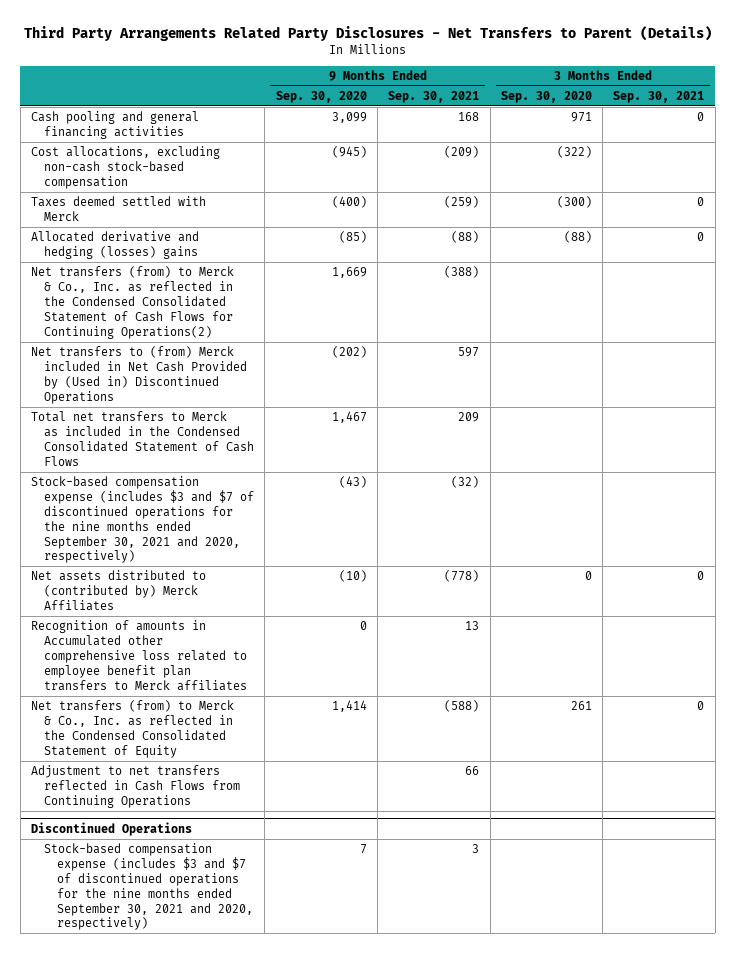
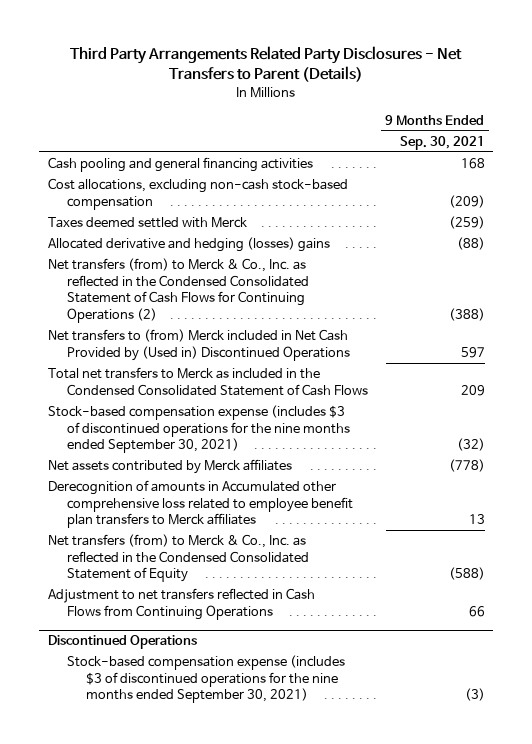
- | 9 Months Ended Sep. 30, 2020 | 9 Months Ended Sep. 30, 2021 | 3 Months Ended Sep. 30, 2020 | 3 Months Ended Sep. 30, 2021
+ | 9 Months Ended Sep. 30, 2021
- Net transfers (from) to Merck & Co., Inc. as reflected in the Condensed Consolidated Statement of Cash Flows for Continuing Operations(2) | 1,669 | (388) | |
+ Net transfers (from) to Merck & Co., Inc. as reflected in the Condensed Consolidated Statement of Cash Flows for Continuing Operations (2) | (388)
- Stock-based compensation expense (includes $3 and $7 of discontinued operations for the nine months ended September 30, 2021 and 2020, respectively) | (43) | (32) | |
- Net assets distributed to (contributed by) Merck Affiliates | (10) | (778) | 0 | 0
- Recognition of amounts in Accumulated other comprehensive loss related to employee benefit plan transfers to Merck affiliates | 0 | 13 | |
+ Stock-based compensation expense (includes $3 of discontinued operations for the nine months ended September 30, 2021) | (32)
+ Net assets contributed by Merck affiliates | (778)
+ Derecognition of amounts in Accumulated other comprehensive loss related to employee benefit plan transfers to Merck affiliates | 13
@ Discontinued Operations
- Stock-based compensation expense (includes $3 and $7 of discontinued operations for the nine months ended September 30, 2021 and 2020, respectively) | 7 | 3 | |
+ Stock-based compensation expense (includes $3 of discontinued operations for the nine months ended September 30, 2021) | (3)

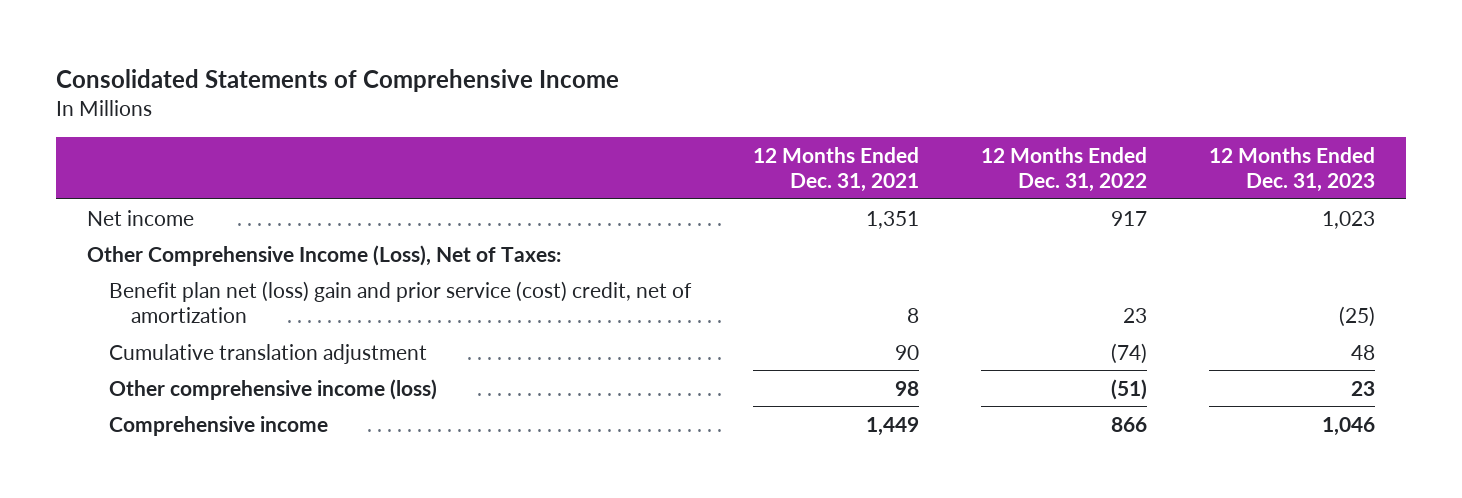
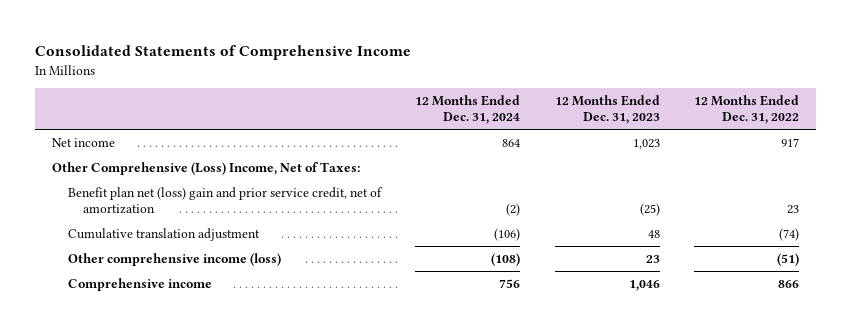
- | 12 Months Ended Dec. 31, 2021 | 12 Months Ended Dec. 31, 2022 | 12 Months Ended Dec. 31, 2023
+ | 12 Months Ended Dec. 31, 2024 | 12 Months Ended Dec. 31, 2023 | 12 Months Ended Dec. 31, 2022
- Other Comprehensive Income (Loss), Net of Taxes:
- Benefit plan net (loss) gain and prior service (cost) credit, net of amortization | 8 | 23 | (25)
+ Other Comprehensive (Loss) Income, Net of Taxes:
+ Benefit plan net (loss) gain and prior service credit, net of amortization | (2) | (25) | 23

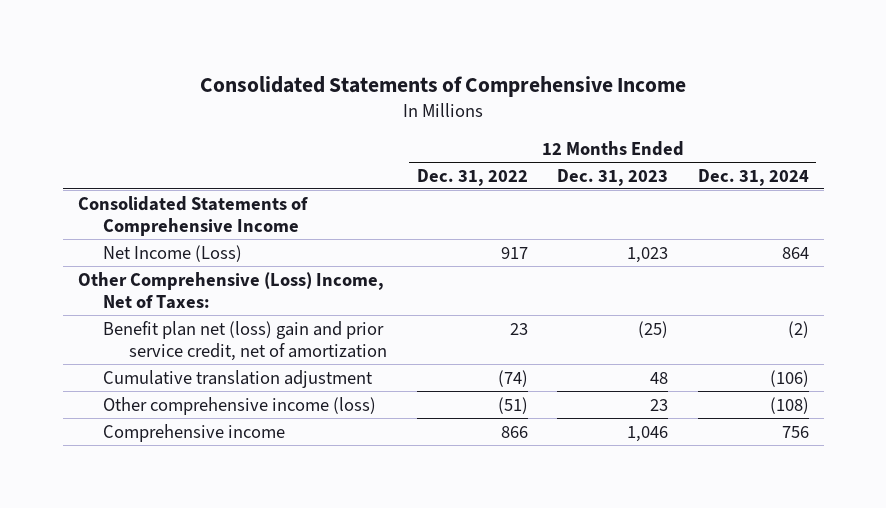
- | 12 Months Ended Dec. 31, 2024 | 12 Months Ended Dec. 31, 2023 | 12 Months Ended Dec. 31, 2022
+ | 12 Months Ended Dec. 31, 2022 | 12 Months Ended Dec. 31, 2023 | 12 Months Ended Dec. 31, 2024
- Net income | 864 | 1,023 | 917
+ Consolidated Statements of Comprehensive Income
+ Net Income (Loss) | 917 | 1,023 | 864

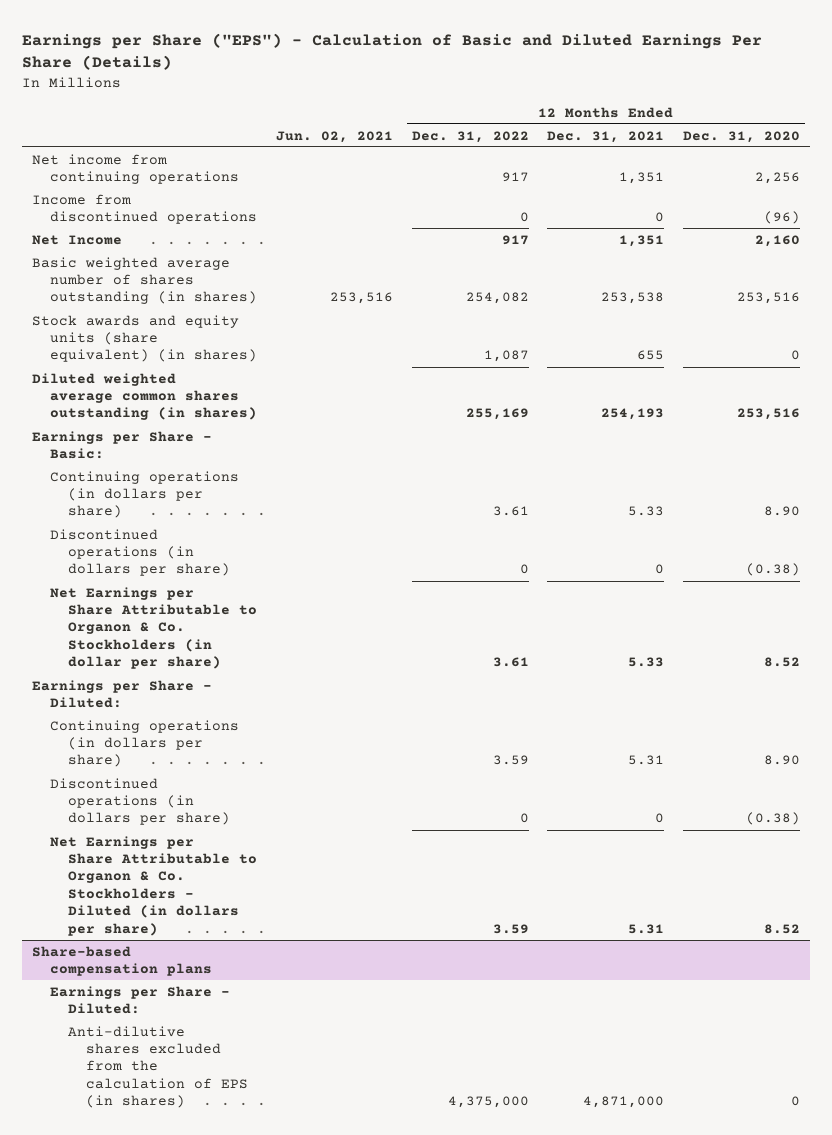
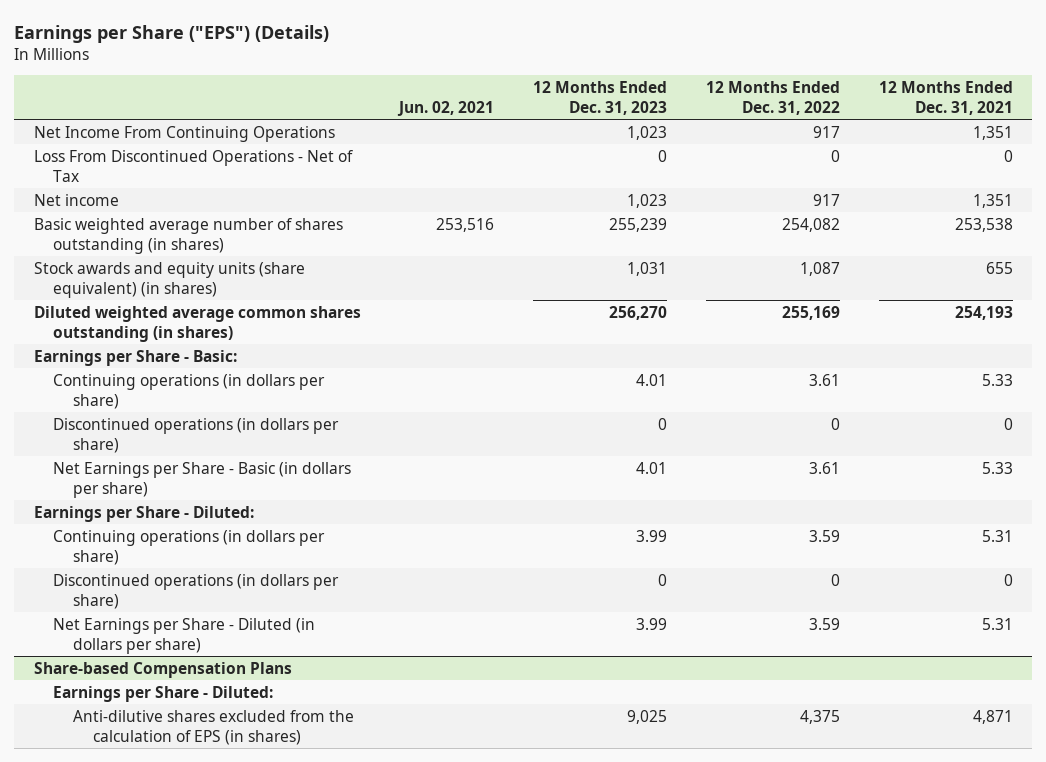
- Earnings per Share ("EPS") - Calculation of Basic and Diluted Earnings Per Share (Details)
+ Earnings per Share ("EPS") (Details)
- | Jun. 02, 2021 | 12 Months Ended Dec. 31, 2022 | 12 Months Ended Dec. 31, 2021 | 12 Months Ended Dec. 31, 2020
+ | Jun. 02, 2021 | 12 Months Ended Dec. 31, 2023 | 12 Months Ended Dec. 31, 2022 | 12 Months Ended Dec. 31, 2021
- Net income from continuing operations | | 917 | 1,351 | 2,256
- Income from discontinued operations | | 0 | 0 | (96)
- Net Income | | 917 | 1,351 | 2,160
+ Net Income From Continuing Operations | | 1,023 | 917 | 1,351
+ Loss From Discontinued Operations - Net of Tax | | 0 | 0 | 0
+ Net income | | 1,023 | 917 | 1,351
- Net Earnings per Share Attributable to Organon & Co. Stockholders (in dollar per share) | | 3.61 | 5.33 | 8.52
+ Net Earnings per Share - Basic (in dollars per share) | | 4.01 | 3.61 | 5.33
- Net Earnings per Share Attributable to Organon & Co. Stockholders - Diluted (in dollars per share) | | 3.59 | 5.31 | 8.52
- Share-based compensation plans
+ Net Earnings per Share - Diluted (in dollars per share) | | 3.99 | 3.59 | 5.31
+ Share-based Compensation Plans
- Anti-dilutive shares excluded from the calculation of EPS (in shares) | | 4,375,000 | 4,871,000 | 0
+ Anti-dilutive shares excluded from the calculation of EPS (in shares) | | 9,025 | 4,375 | 4,871

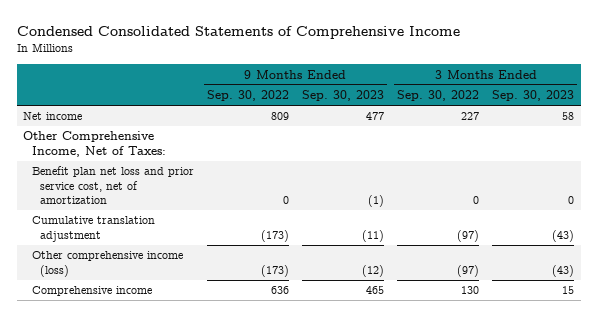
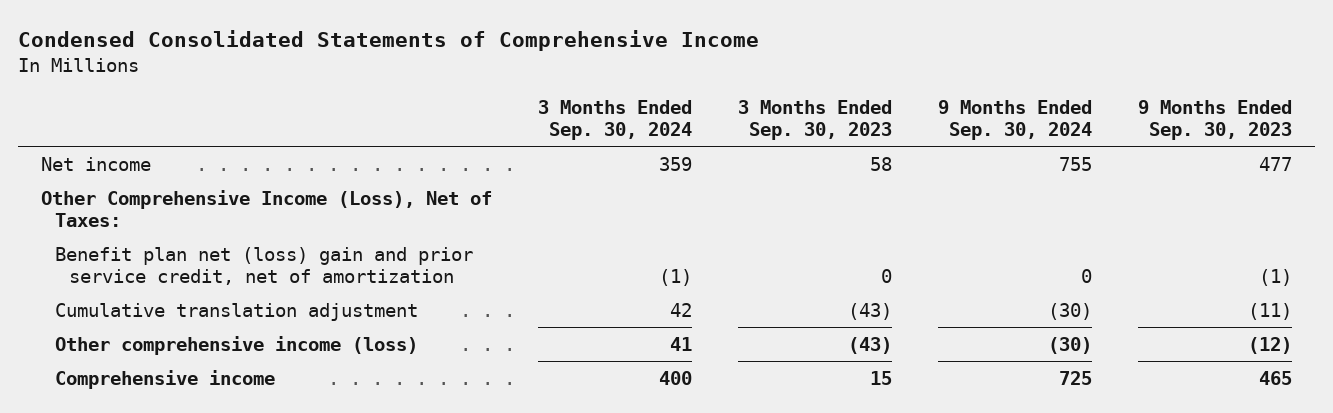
- | 9 Months Ended Sep. 30, 2022 | 9 Months Ended Sep. 30, 2023 | 3 Months Ended Sep. 30, 2022 | 3 Months Ended Sep. 30, 2023
+ | 3 Months Ended Sep. 30, 2024 | 3 Months Ended Sep. 30, 2023 | 9 Months Ended Sep. 30, 2024 | 9 Months Ended Sep. 30, 2023
- Other Comprehensive Income, Net of Taxes:
- Benefit plan net loss and prior service cost, net of amortization | 0 | (1) | 0 | 0
+ Other Comprehensive Income (Loss), Net of Taxes:
+ Benefit plan net (loss) gain and prior service credit, net of amortization | (1) | 0 | 0 | (1)

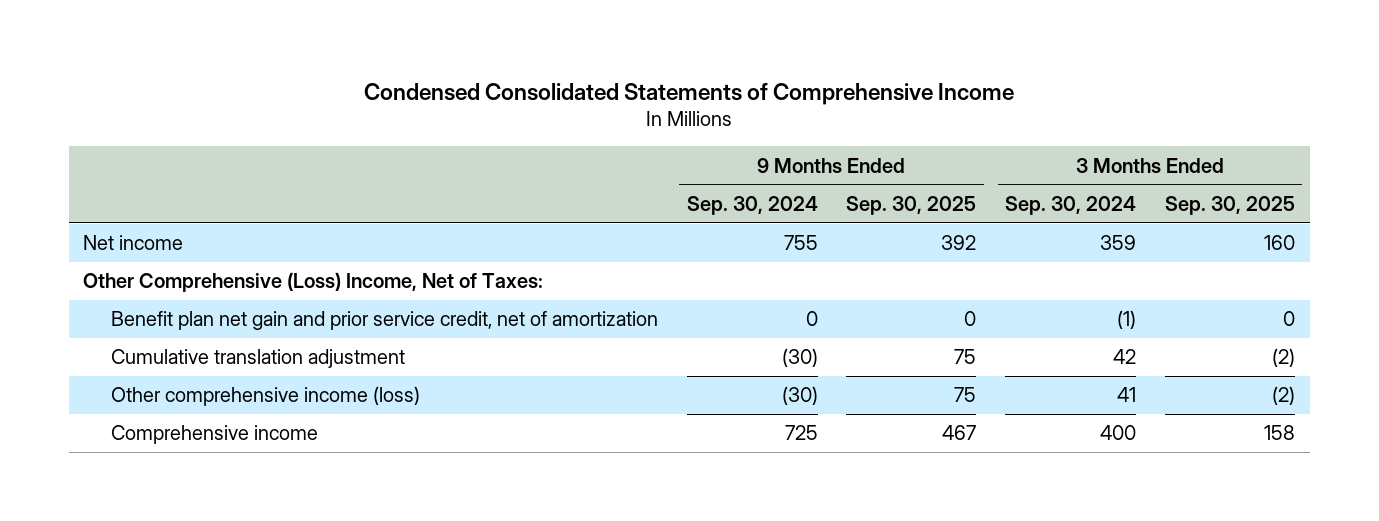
- | 3 Months Ended Sep. 30, 2024 | 3 Months Ended Sep. 30, 2023 | 9 Months Ended Sep. 30, 2024 | 9 Months Ended Sep. 30, 2023
+ | 9 Months Ended Sep. 30, 2024 | 9 Months Ended Sep. 30, 2025 | 3 Months Ended Sep. 30, 2024 | 3 Months Ended Sep. 30, 2025
- Other Comprehensive Income (Loss), Net of Taxes:
- Benefit plan net (loss) gain and prior service credit, net of amortization | (1) | 0 | 0 | (1)
+ Other Comprehensive (Loss) Income, Net of Taxes:
+ Benefit plan net gain and prior service credit, net of amortization | 0 | 0 | (1) | 0

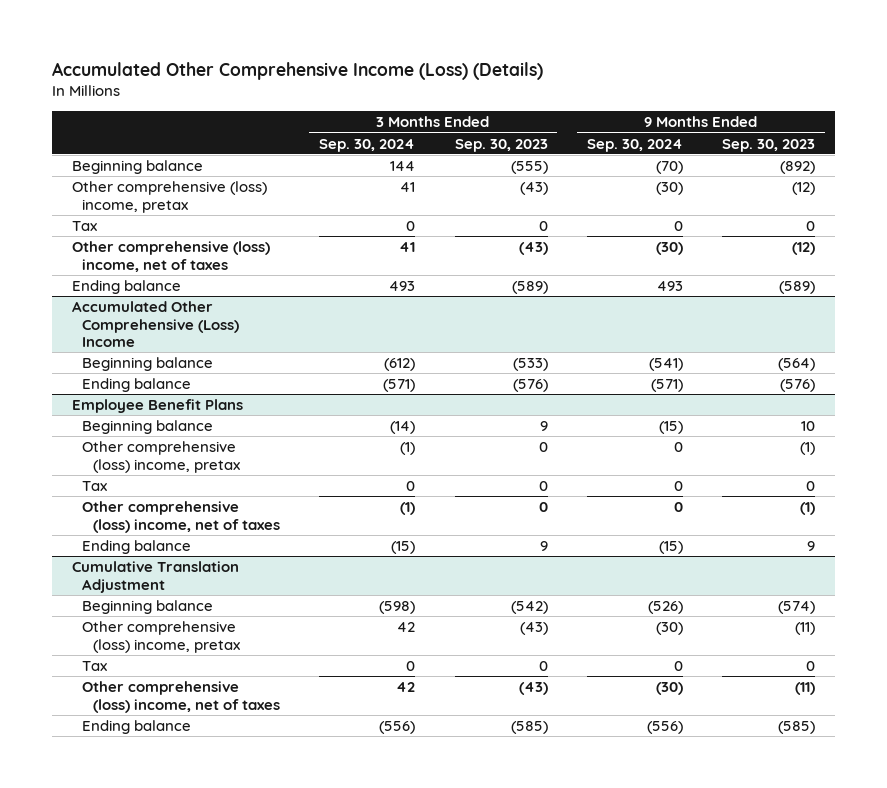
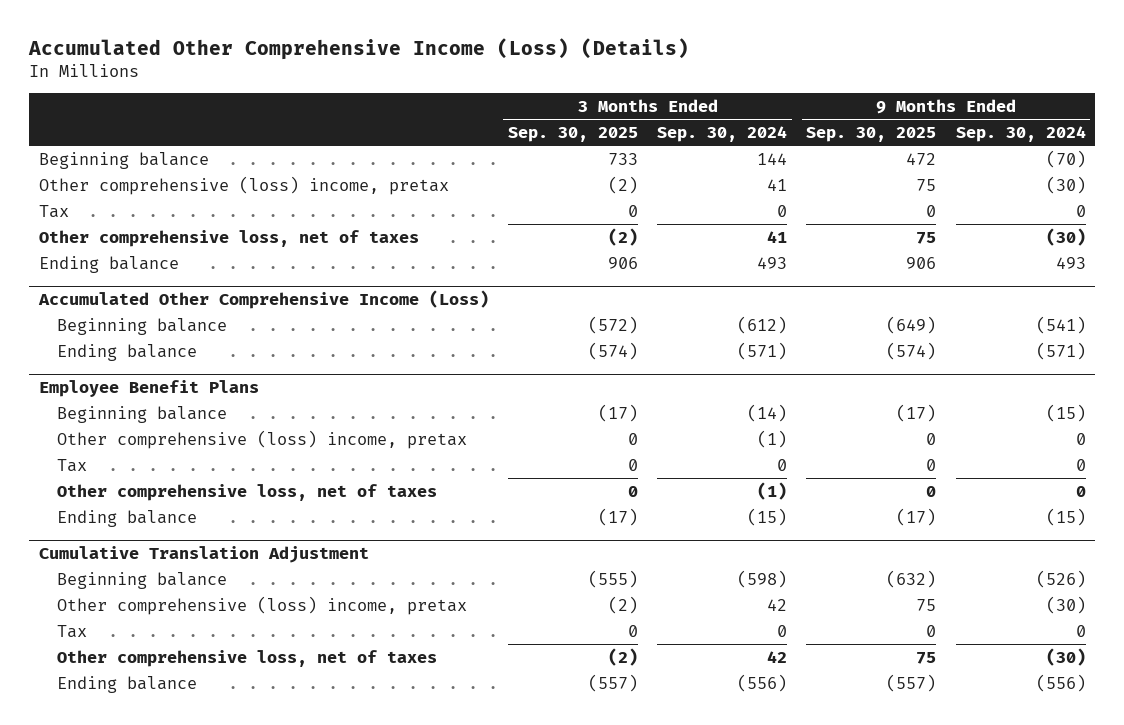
- | 3 Months Ended Sep. 30, 2024 | 3 Months Ended Sep. 30, 2023 | 9 Months Ended Sep. 30, 2024 | 9 Months Ended Sep. 30, 2023
+ | 3 Months Ended Sep. 30, 2025 | 3 Months Ended Sep. 30, 2024 | 9 Months Ended Sep. 30, 2025 | 9 Months Ended Sep. 30, 2024
- Other comprehensive (loss) income, net of taxes | 41 | (43) | (30) | (12)
+ Other comprehensive loss, net of taxes | (2) | 41 | 75 | (30)
- Accumulated Other Comprehensive (Loss) Income
+ Accumulated Other Comprehensive Income (Loss)
@ Employee Benefit Plans
- Other comprehensive (loss) income, net of taxes | (1) | 0 | 0 | (1)
+ Other comprehensive loss, net of taxes | 0 | (1) | 0 | 0
@ Cumulative Translation Adjustment
- Other comprehensive (loss) income, net of taxes | 42 | (43) | (30) | (11)
+ Other comprehensive loss, net of taxes | (2) | 42 | 75 | (30)

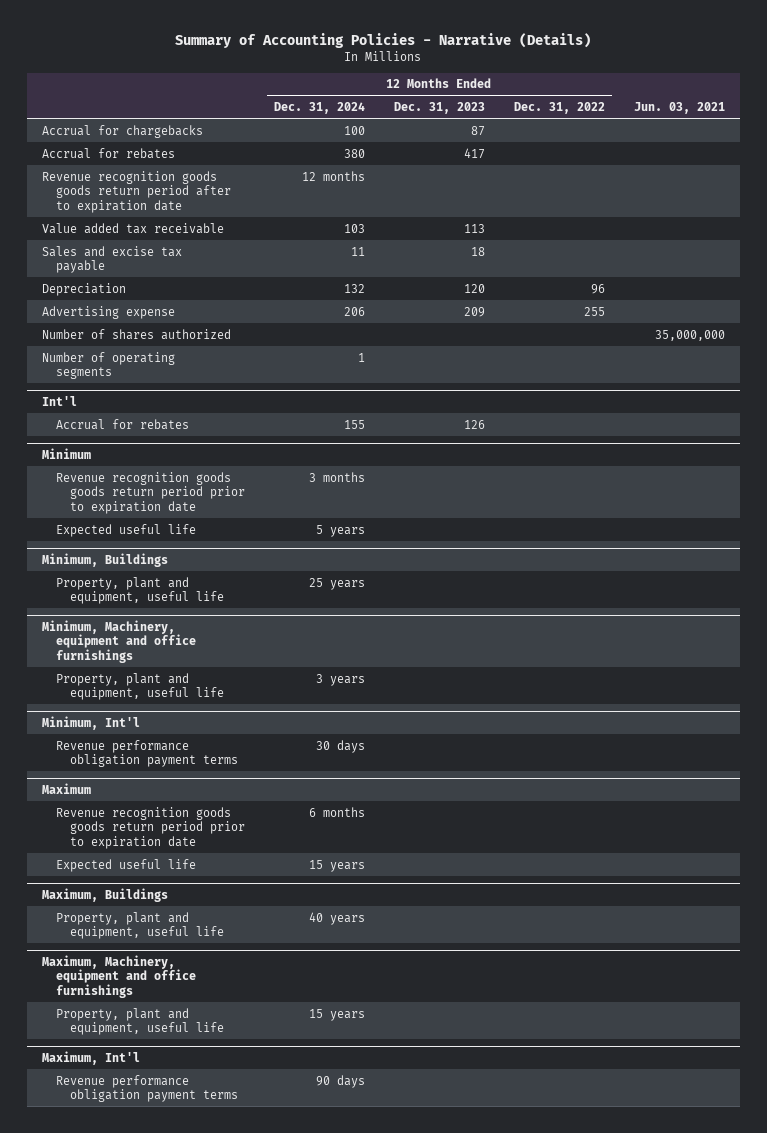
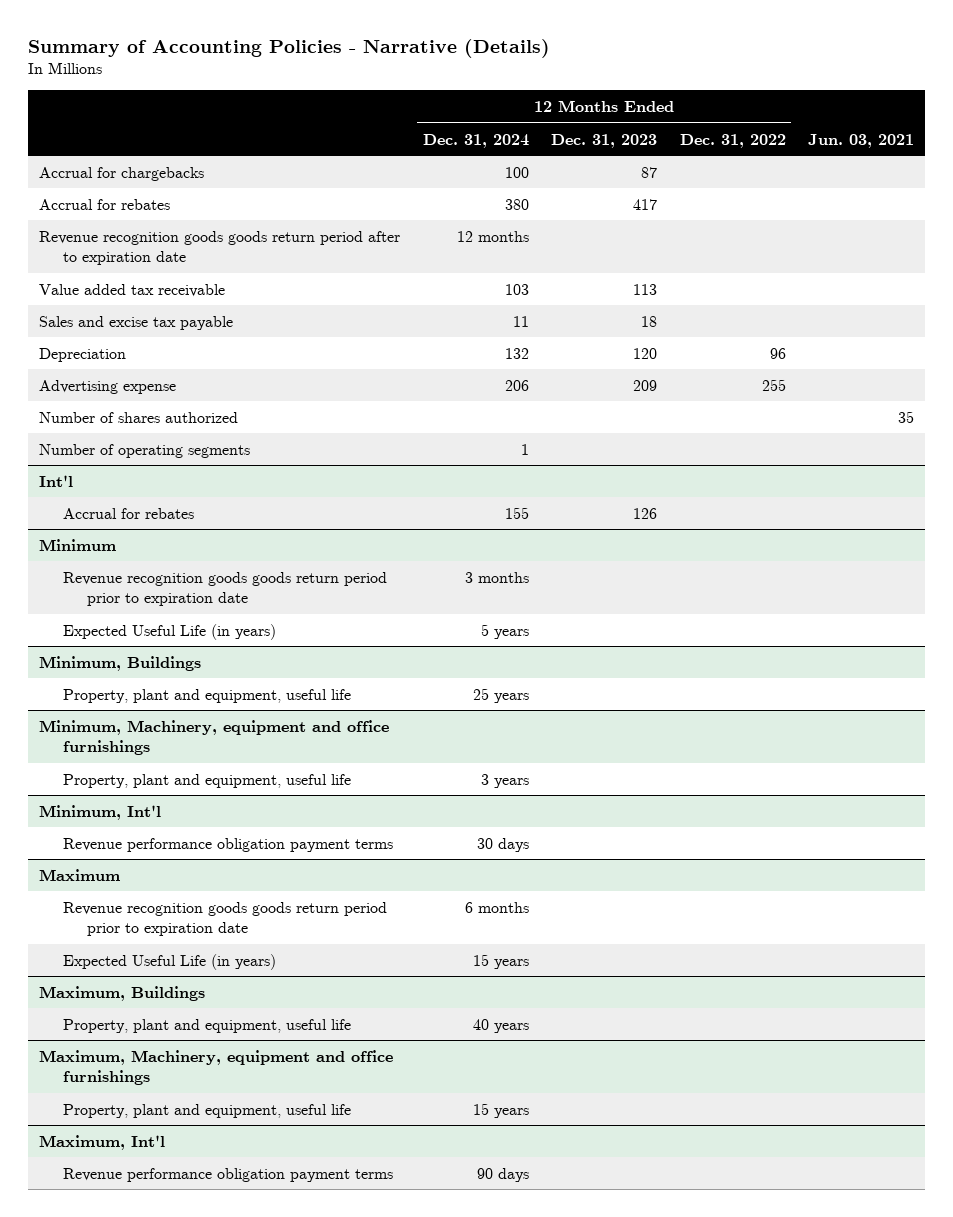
- Number of shares authorized | | | | 35,000,000
+ Number of shares authorized | | | | 35
@ Minimum
- Expected useful life | 5 years | | |
+ Expected Useful Life (in years) | 5 years | | |
@ Maximum
- Expected useful life | 15 years | | |
+ Expected Useful Life (in years) | 15 years | | |

